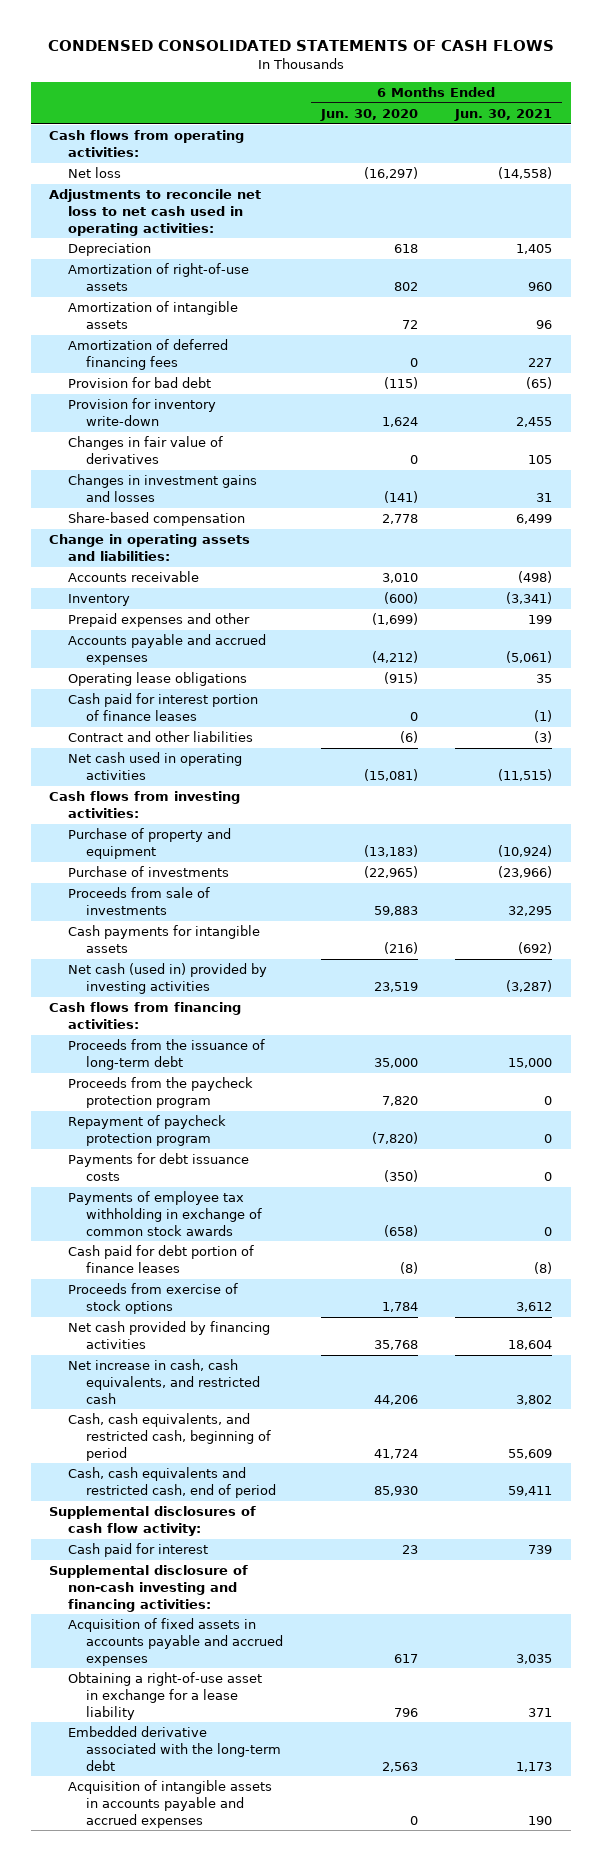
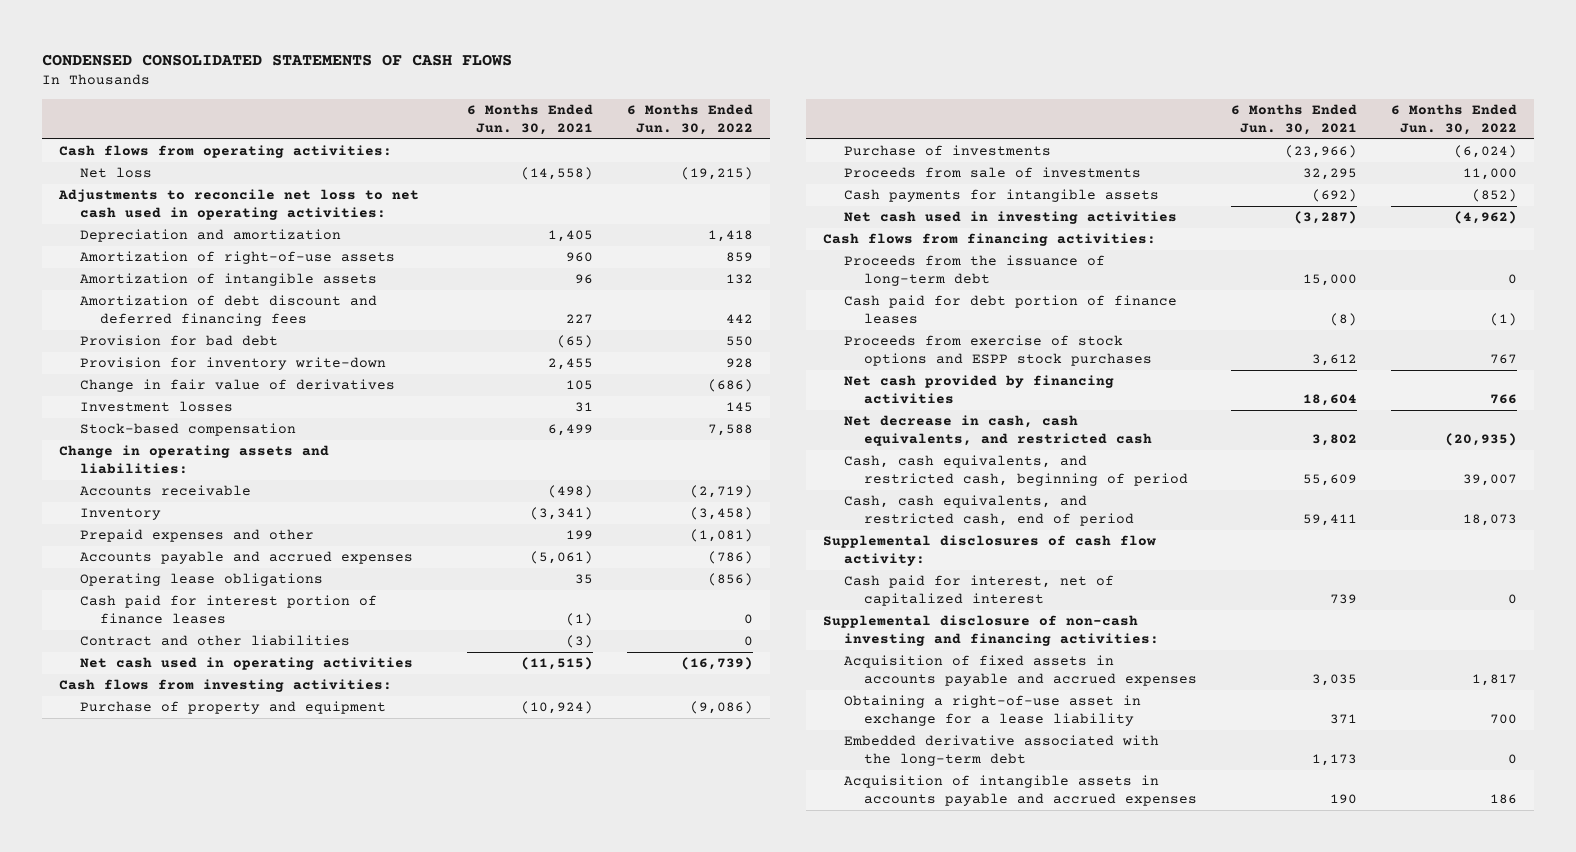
- | 6 Months Ended Jun. 30, 2020 | 6 Months Ended Jun. 30, 2021
+ | 6 Months Ended Jun. 30, 2021 | 6 Months Ended Jun. 30, 2022
- Depreciation | 618 | 1,405
+ Depreciation and amortization | 1,405 | 1,418
- Amortization of deferred financing fees | 0 | 227
+ Amortization of debt discount and deferred financing fees | 227 | 442
- Changes in fair value of derivatives | 0 | 105
- Changes in investment gains and losses | (141) | 31
- Share-based compensation | 2,778 | 6,499
+ Change in fair value of derivatives | 105 | (686)
+ Investment losses | 31 | 145
+ Stock-based compensation | 6,499 | 7,588
- Net cash (used in) provided by investing activities | 23,519 | (3,287)
+ Net cash used in investing activities | (3,287) | (4,962)
- Proceeds from the paycheck protection program | 7,820 | 0
- Repayment of paycheck protection program | (7,820) | 0
- Payments for debt issuance costs | (350) | 0
- Payments of employee tax withholding in exchange of common stock awards | (658) | 0
- Proceeds from exercise of stock options | 1,784 | 3,612
+ Proceeds from exercise of stock options and ESPP stock purchases | 3,612 | 767
- Net increase in cash, cash equivalents, and restricted cash | 44,206 | 3,802
+ Net decrease in cash, cash equivalents, and restricted cash | 3,802 | (20,935)
- Cash, cash equivalents and restricted cash, end of period | 85,930 | 59,411
+ Cash, cash equivalents, and restricted cash, end of period | 59,411 | 18,073
- Cash paid for interest | 23 | 739
+ Cash paid for interest, net of capitalized interest | 739 | 0

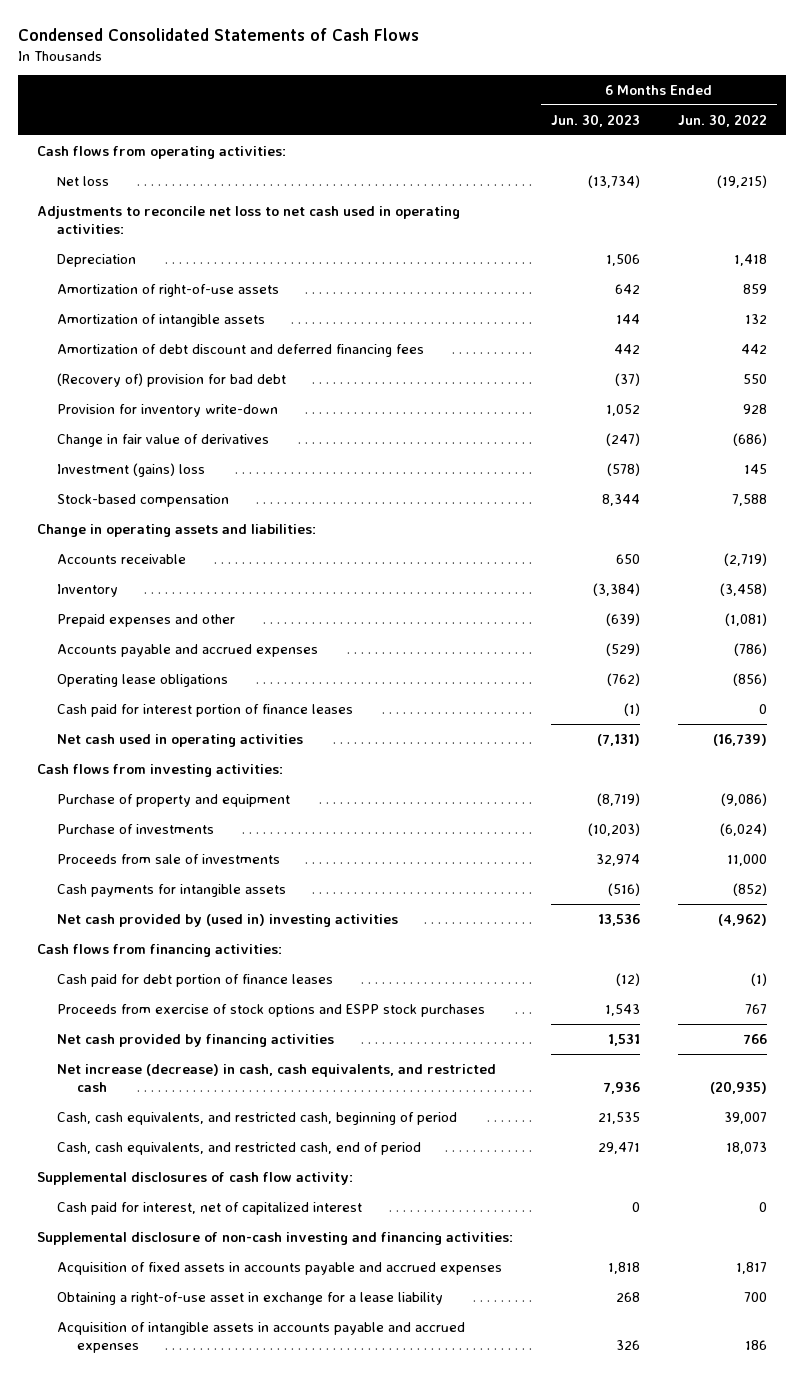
- CONDENSED CONSOLIDATED STATEMENTS OF CASH FLOWS
+ Condensed Consolidated Statements of Cash Flows
- | 6 Months Ended Jun. 30, 2021 | 6 Months Ended Jun. 30, 2022
+ | 6 Months Ended Jun. 30, 2023 | 6 Months Ended Jun. 30, 2022
- Depreciation and amortization | 1,405 | 1,418
+ Depreciation | 1,506 | 1,418
- Provision for bad debt | (65) | 550
+ (Recovery of) provision for bad debt | (37) | 550
- Investment losses | 31 | 145
+ Investment (gains) loss | (578) | 145
- Contract and other liabilities | (3) | 0
- Net cash used in investing activities | (3,287) | (4,962)
+ Net cash provided by (used in) investing activities | 13,536 | (4,962)
- Proceeds from the issuance of long-term debt | 15,000 | 0
- Net decrease in cash, cash equivalents, and restricted cash | 3,802 | (20,935)
+ Net increase (decrease) in cash, cash equivalents, and restricted cash | 7,936 | (20,935)
- Embedded derivative associated with the long-term debt | 1,173 | 0

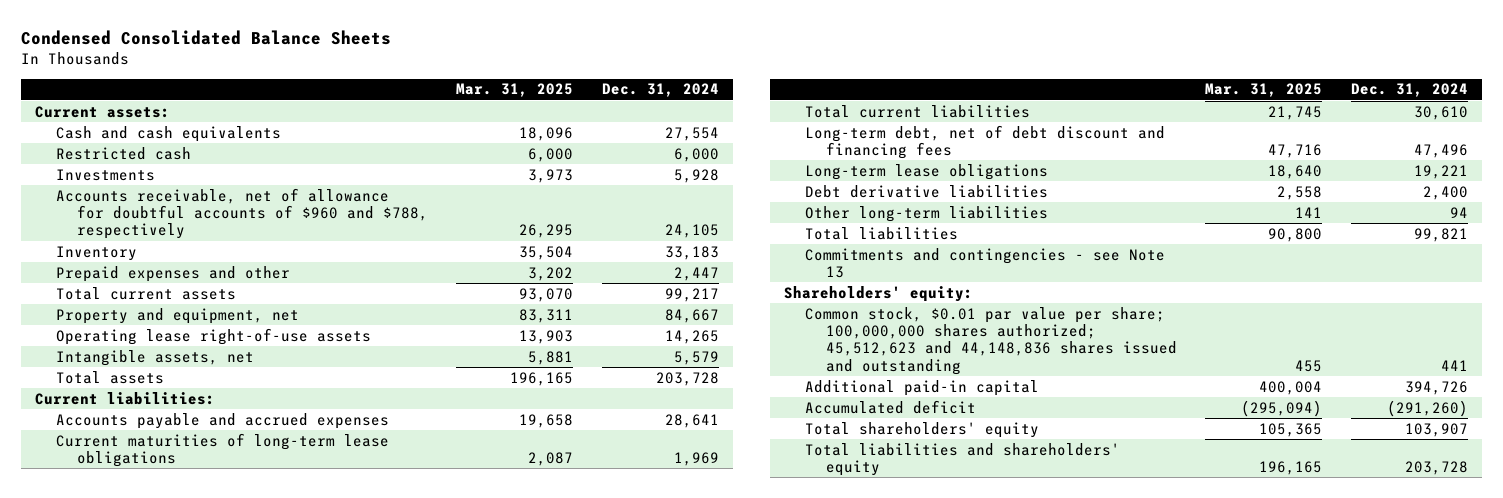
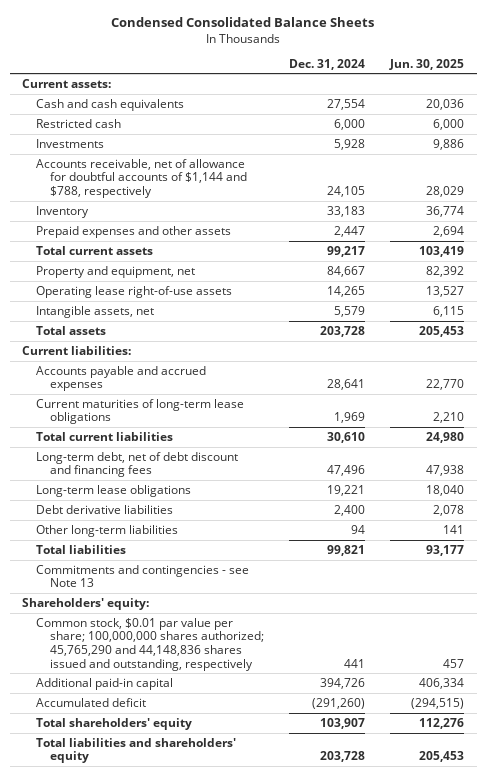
- | Mar. 31, 2025 | Dec. 31, 2024
+ | Dec. 31, 2024 | Jun. 30, 2025
- Accounts receivable, net of allowance for doubtful accounts of $960 and $788, respectively | 26,295 | 24,105
+ Accounts receivable, net of allowance for doubtful accounts of $1,144 and $788, respectively | 24,105 | 28,029
- Prepaid expenses and other | 3,202 | 2,447
+ Prepaid expenses and other assets | 2,447 | 2,694
- Common stock, $0.01 par value per share; 100,000,000 shares authorized; 45,512,623 and 44,148,836 shares issued and outstanding | 455 | 441
+ Common stock, $0.01 par value per share; 100,000,000 shares authorized; 45,765,290 and 44,148,836 shares issued and outstanding, respectively | 441 | 457

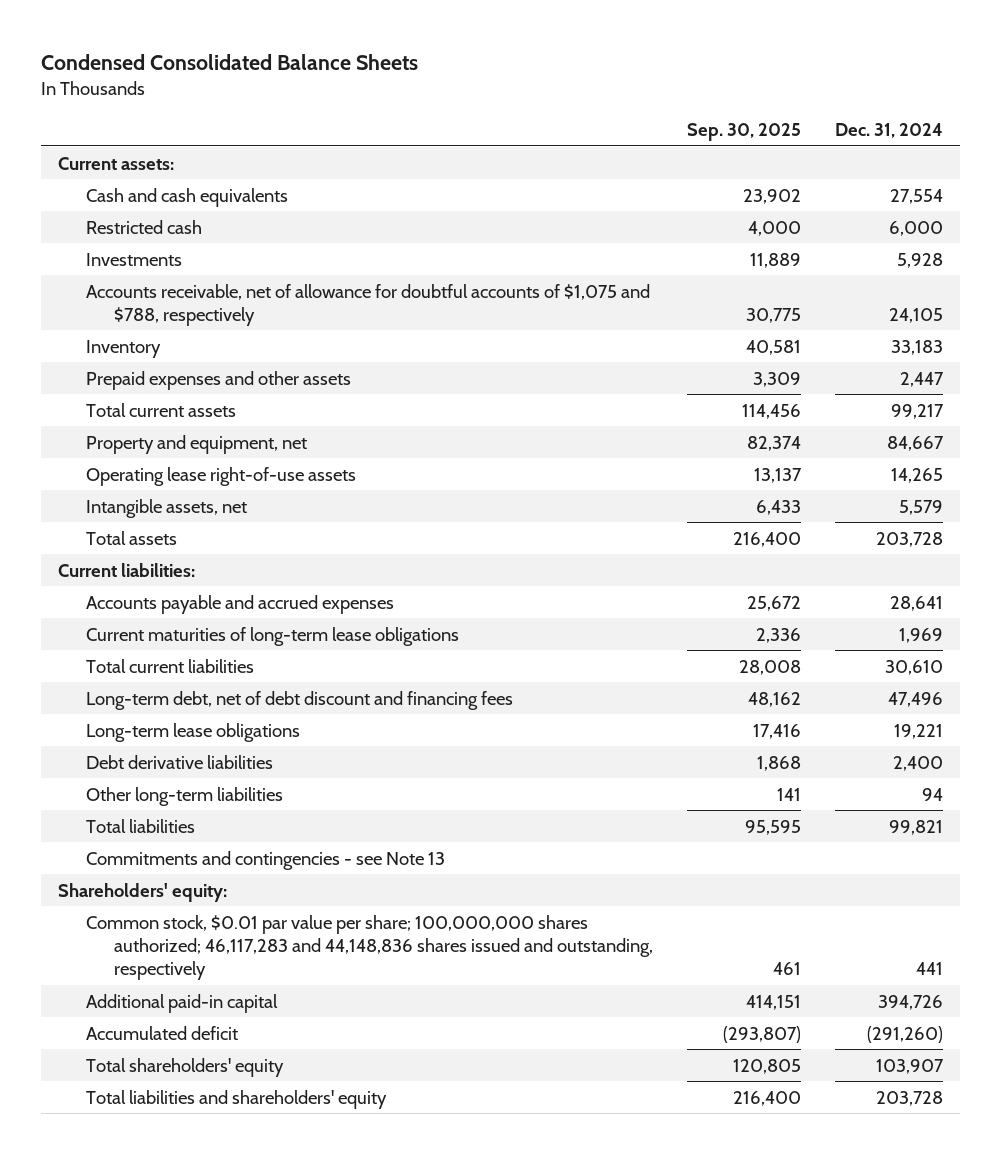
- | Dec. 31, 2024 | Jun. 30, 2025
+ | Sep. 30, 2025 | Dec. 31, 2024
- Accounts receivable, net of allowance for doubtful accounts of $1,144 and $788, respectively | 24,105 | 28,029
+ Accounts receivable, net of allowance for doubtful accounts of $1,075 and $788, respectively | 30,775 | 24,105
- Common stock, $0.01 par value per share; 100,000,000 shares authorized; 45,765,290 and 44,148,836 shares issued and outstanding, respectively | 441 | 457
+ Common stock, $0.01 par value per share; 100,000,000 shares authorized; 46,117,283 and 44,148,836 shares issued and outstanding, respectively | 461 | 441

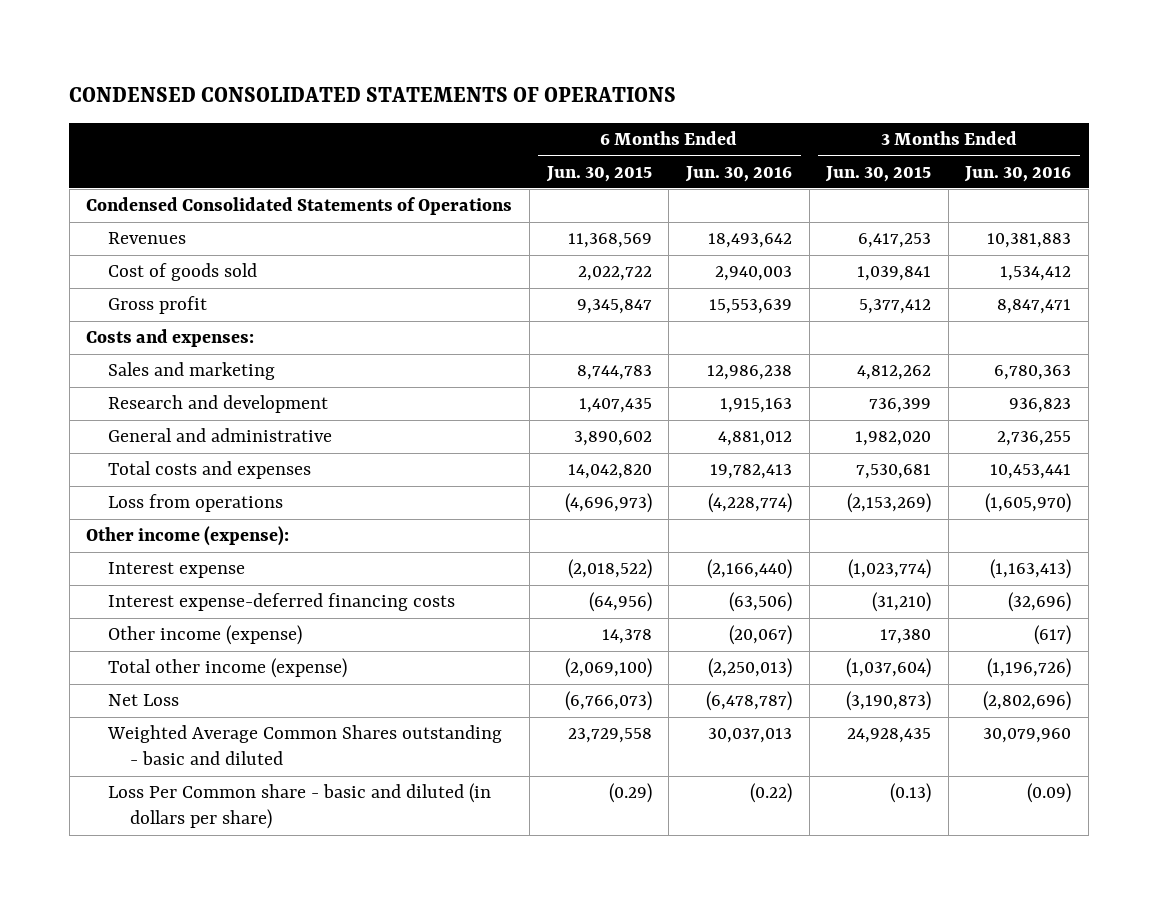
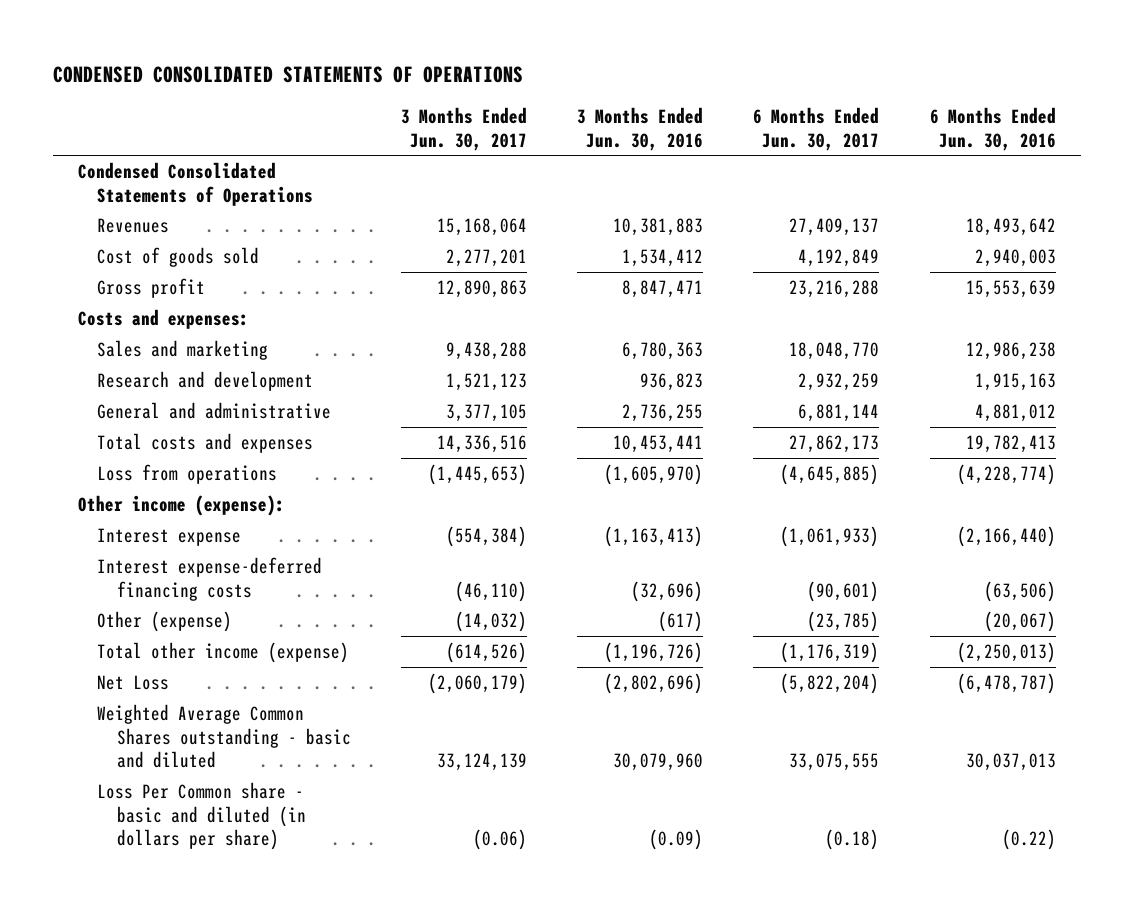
- | 6 Months Ended Jun. 30, 2015 | 6 Months Ended Jun. 30, 2016 | 3 Months Ended Jun. 30, 2015 | 3 Months Ended Jun. 30, 2016
+ | 3 Months Ended Jun. 30, 2017 | 3 Months Ended Jun. 30, 2016 | 6 Months Ended Jun. 30, 2017 | 6 Months Ended Jun. 30, 2016
- Other income (expense) | 14,378 | (20,067) | 17,380 | (617)
+ Other (expense) | (14,032) | (617) | (23,785) | (20,067)

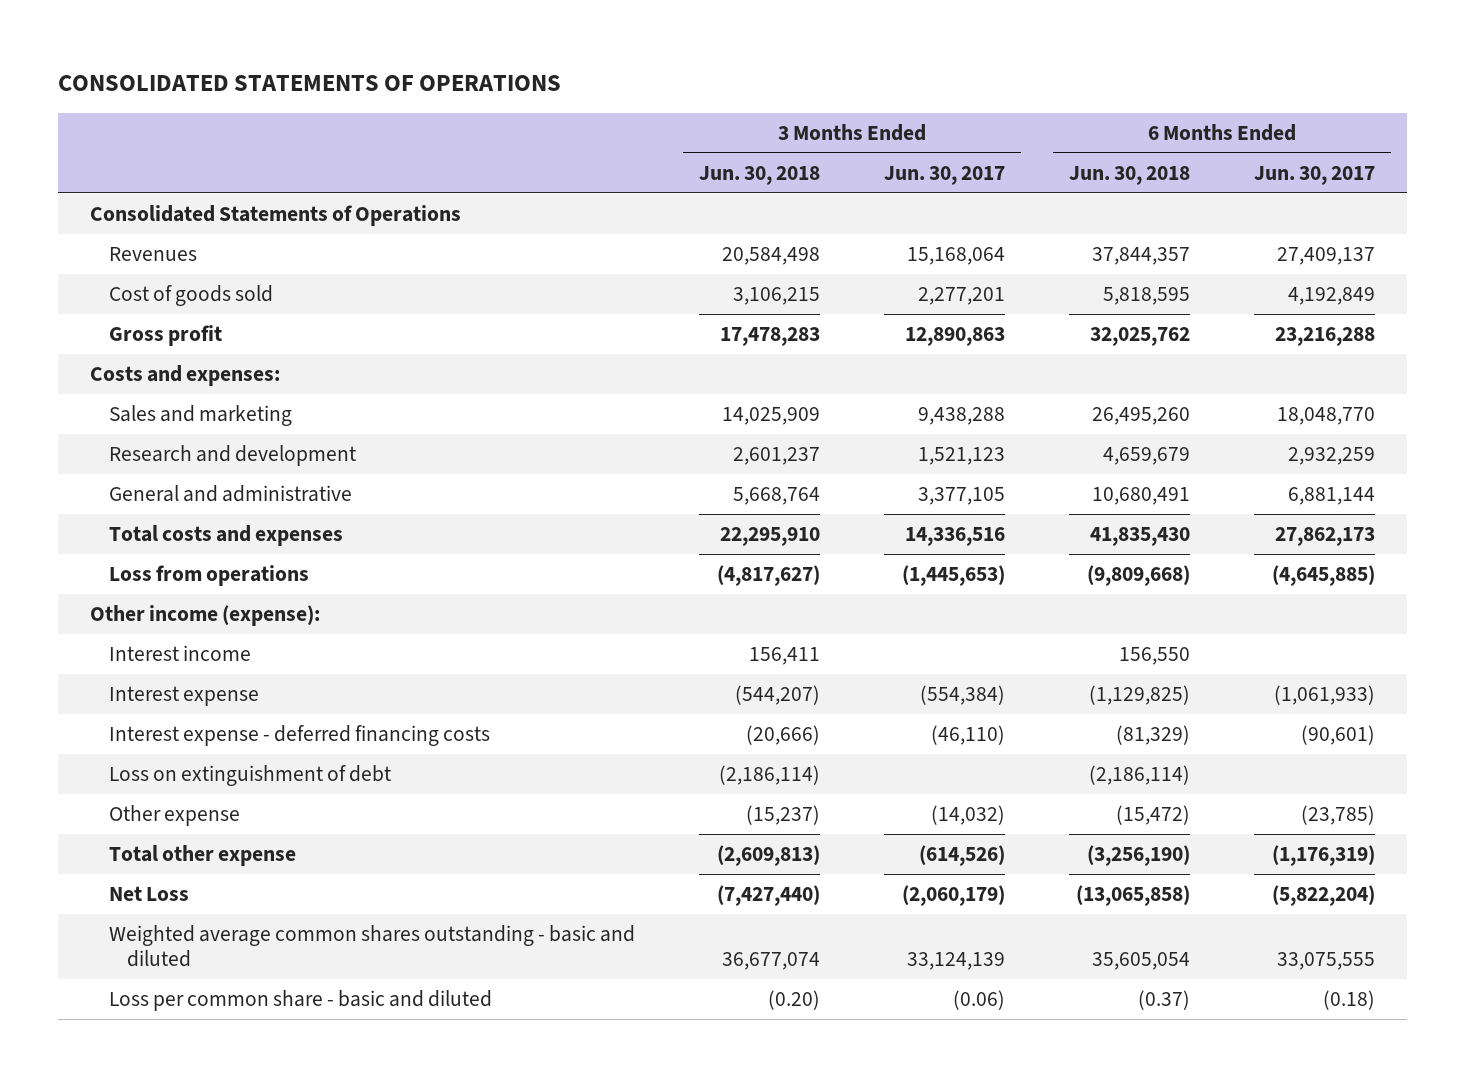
- CONDENSED CONSOLIDATED STATEMENTS OF OPERATIONS
+ CONSOLIDATED STATEMENTS OF OPERATIONS
- | 3 Months Ended Jun. 30, 2017 | 3 Months Ended Jun. 30, 2016 | 6 Months Ended Jun. 30, 2017 | 6 Months Ended Jun. 30, 2016
+ | 3 Months Ended Jun. 30, 2018 | 3 Months Ended Jun. 30, 2017 | 6 Months Ended Jun. 30, 2018 | 6 Months Ended Jun. 30, 2017
- Condensed Consolidated Statements of Operations
+ Consolidated Statements of Operations
+ Interest income | 156,411 | | 156,550 |
- Interest expense-deferred financing costs | (46,110) | (32,696) | (90,601) | (63,506)
- Other (expense) | (14,032) | (617) | (23,785) | (20,067)
- Total other income (expense) | (614,526) | (1,196,726) | (1,176,319) | (2,250,013)
+ Interest expense - deferred financing costs | (20,666) | (46,110) | (81,329) | (90,601)
+ Loss on extinguishment of debt | (2,186,114) | | (2,186,114) |
+ Other expense | (15,237) | (14,032) | (15,472) | (23,785)
+ Total other expense | (2,609,813) | (614,526) | (3,256,190) | (1,176,319)
- Weighted Average Common Shares outstanding - basic and diluted | 33,124,139 | 30,079,960 | 33,075,555 | 30,037,013
- Loss Per Common share - basic and diluted (in dollars per share) | (0.06) | (0.09) | (0.18) | (0.22)
+ Weighted average common shares outstanding - basic and diluted | 36,677,074 | 33,124,139 | 35,605,054 | 33,075,555
+ Loss per common share - basic and diluted | (0.20) | (0.06) | (0.37) | (0.18)

